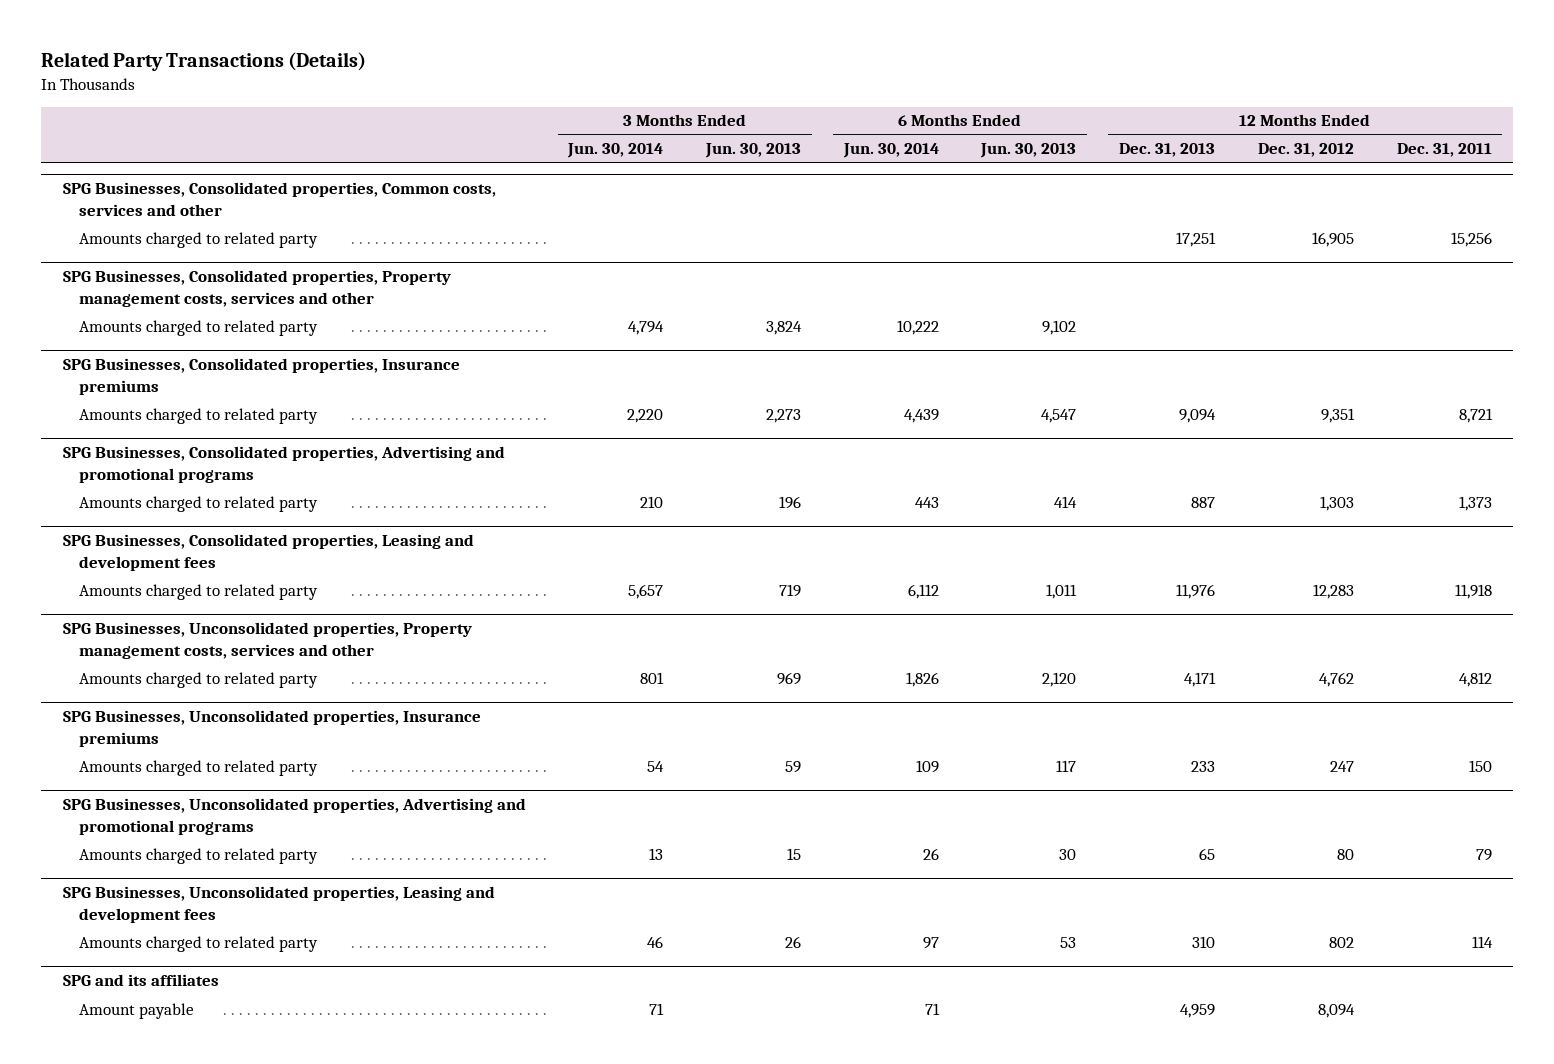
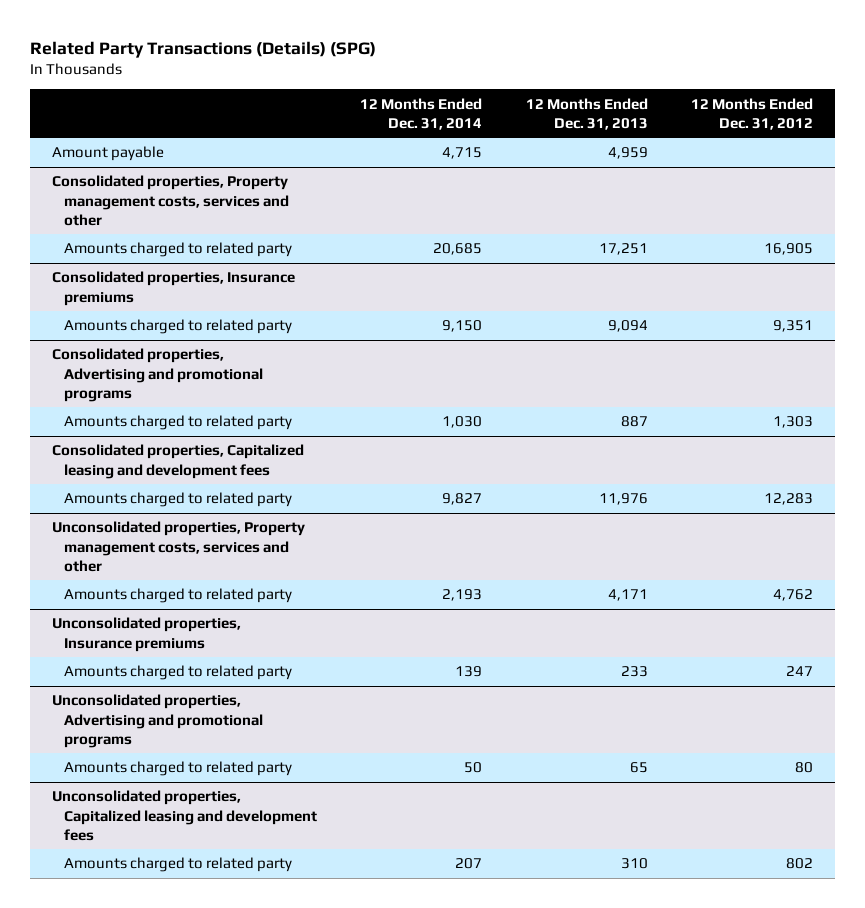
- Related Party Transactions (Details)
+ Related Party Transactions (Details) (SPG)
- | 3 Months Ended Jun. 30, 2014 | 3 Months Ended Jun. 30, 2013 | 6 Months Ended Jun. 30, 2014 | 6 Months Ended Jun. 30, 2013 | 12 Months Ended Dec. 31, 2013 | 12 Months Ended Dec. 31, 2012 | 12 Months Ended Dec. 31, 2011
+ | 12 Months Ended Dec. 31, 2014 | 12 Months Ended Dec. 31, 2013 | 12 Months Ended Dec. 31, 2012
- SPG Businesses, Consolidated properties, Common costs, services and other
+ Amount payable | 4,715 | 4,959 |
+ Consolidated properties, Property management costs, services and other
- SPG Businesses, Consolidated properties, Property management costs, services and other
- Amounts charged to related party | 4,794 | 3,824 | 10,222 | 9,102 | | |
- SPG Businesses, Consolidated properties, Insurance premiums
+ Consolidated properties, Insurance premiums
- SPG Businesses, Consolidated properties, Advertising and promotional programs
+ Consolidated properties, Advertising and promotional programs
- SPG Businesses, Consolidated properties, Leasing and development fees
+ Consolidated properties, Capitalized leasing and development fees
- SPG Businesses, Unconsolidated properties, Property management costs, services and other
+ Unconsolidated properties, Property management costs, services and other
- SPG Businesses, Unconsolidated properties, Insurance premiums
+ Unconsolidated properties, Insurance premiums
- SPG Businesses, Unconsolidated properties, Advertising and promotional programs
+ Unconsolidated properties, Advertising and promotional programs
- SPG Businesses, Unconsolidated properties, Leasing and development fees
+ Unconsolidated properties, Capitalized leasing and development fees
- SPG and its affiliates
- Amount payable | 71 | | 71 | | 4,959 | 8,094 |

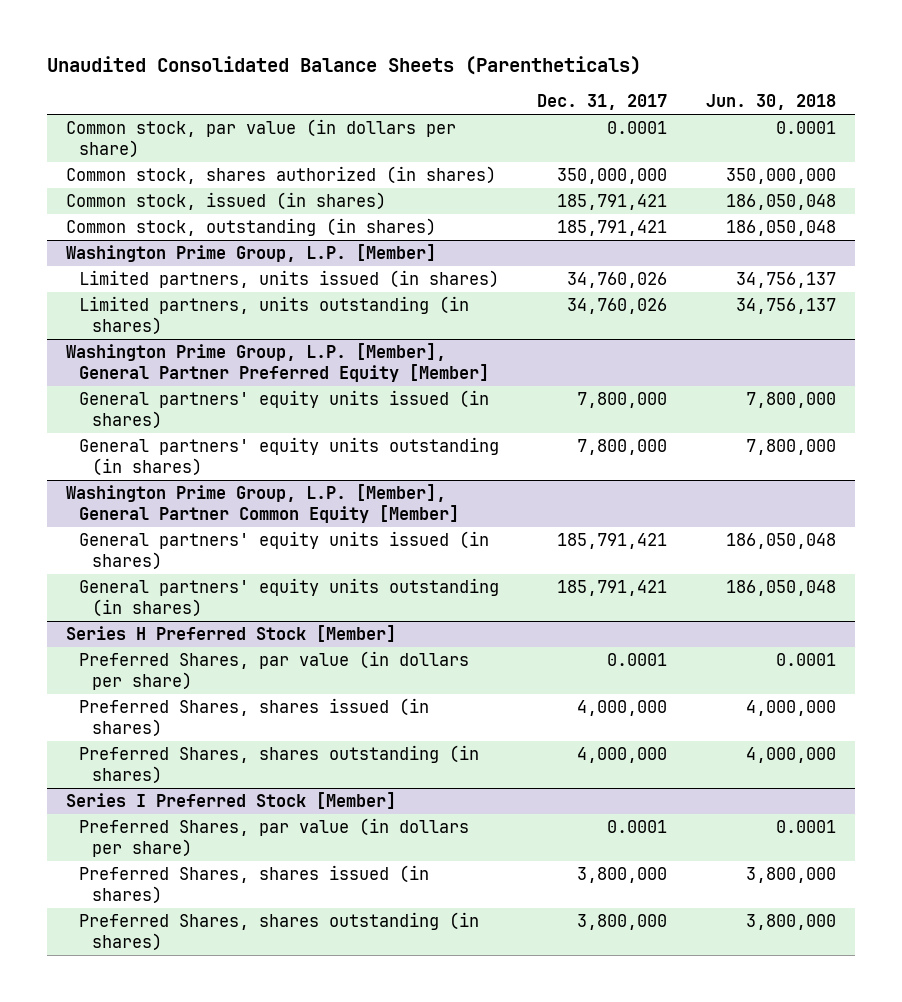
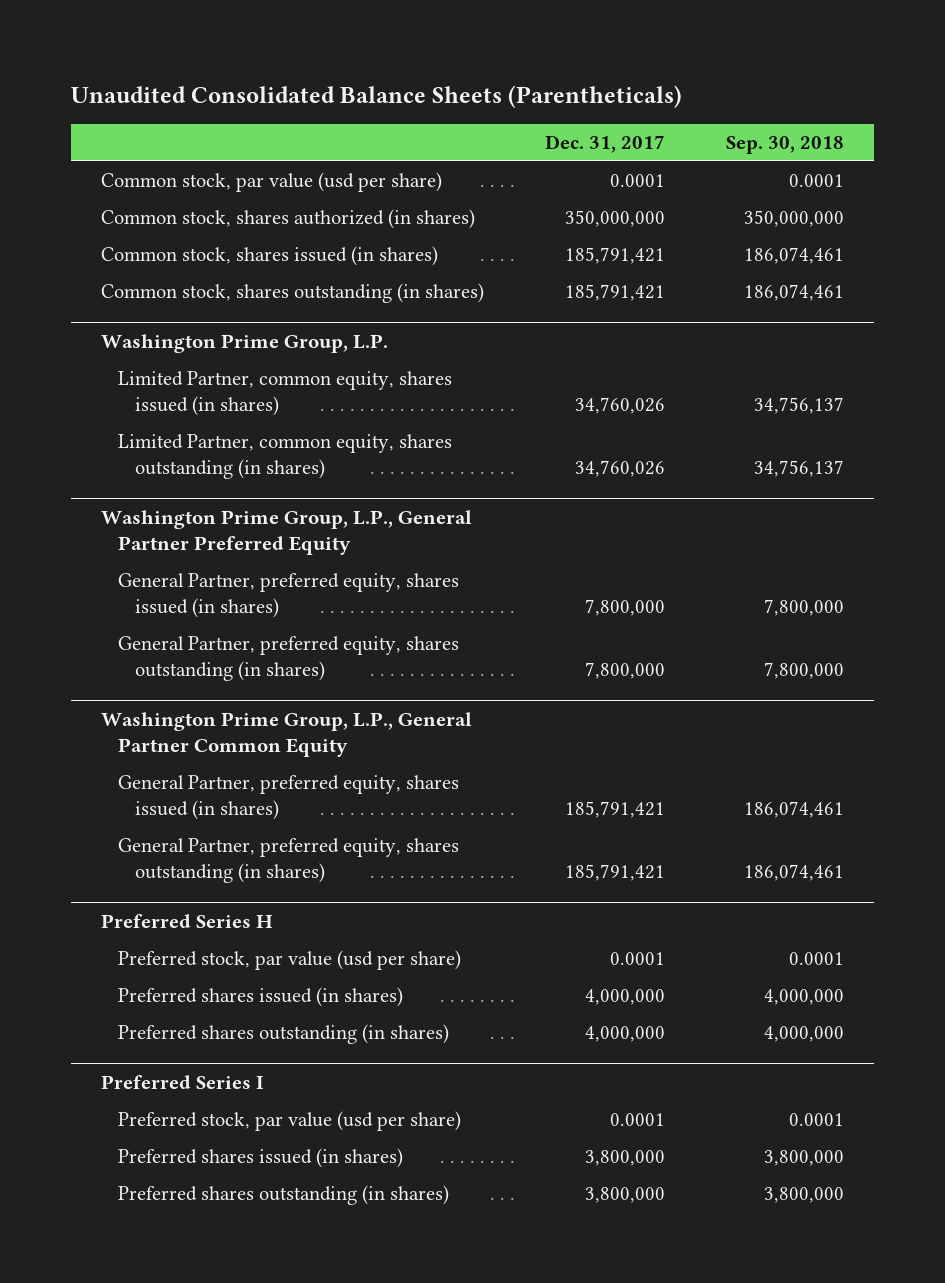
- | Dec. 31, 2017 | Jun. 30, 2018
+ | Dec. 31, 2017 | Sep. 30, 2018
- Common stock, par value (in dollars per share) | 0.0001 | 0.0001
+ Common stock, par value (usd per share) | 0.0001 | 0.0001
- Common stock, issued (in shares) | 185,791,421 | 186,050,048
- Common stock, outstanding (in shares) | 185,791,421 | 186,050,048
- Washington Prime Group, L.P. [Member]
- Limited partners, units issued (in shares) | 34,760,026 | 34,756,137
- Limited partners, units outstanding (in shares) | 34,760,026 | 34,756,137
- Washington Prime Group, L.P. [Member], General Partner Preferred Equity [Member]
- General partners' equity units issued (in shares) | 7,800,000 | 7,800,000
- General partners' equity units outstanding (in shares) | 7,800,000 | 7,800,000
- Washington Prime Group, L.P. [Member], General Partner Common Equity [Member]
- General partners' equity units issued (in shares) | 185,791,421 | 186,050,048
- General partners' equity units outstanding (in shares) | 185,791,421 | 186,050,048
- Series H Preferred Stock [Member]
- Preferred Shares, par value (in dollars per share) | 0.0001 | 0.0001
- Preferred Shares, shares issued (in shares) | 4,000,000 | 4,000,000
- Preferred Shares, shares outstanding (in shares) | 4,000,000 | 4,000,000
- Series I Preferred Stock [Member]
- Preferred Shares, par value (in dollars per share) | 0.0001 | 0.0001
- Preferred Shares, shares issued (in shares) | 3,800,000 | 3,800,000
- Preferred Shares, shares outstanding (in shares) | 3,800,000 | 3,800,000
+ Common stock, shares issued (in shares) | 185,791,421 | 186,074,461
+ Common stock, shares outstanding (in shares) | 185,791,421 | 186,074,461
+ Washington Prime Group, L.P.
+ Limited Partner, common equity, shares issued (in shares) | 34,760,026 | 34,756,137
+ Limited Partner, common equity, shares outstanding (in shares) | 34,760,026 | 34,756,137
+ Washington Prime Group, L.P., General Partner Preferred Equity
+ General Partner, preferred equity, shares issued (in shares) | 7,800,000 | 7,800,000
+ General Partner, preferred equity, shares outstanding (in shares) | 7,800,000 | 7,800,000
+ Washington Prime Group, L.P., General Partner Common Equity
+ General Partner, preferred equity, shares issued (in shares) | 185,791,421 | 186,074,461
+ General Partner, preferred equity, shares outstanding (in shares) | 185,791,421 | 186,074,461
+ Preferred Series H
+ Preferred stock, par value (usd per share) | 0.0001 | 0.0001
+ Preferred shares issued (in shares) | 4,000,000 | 4,000,000
+ Preferred shares outstanding (in shares) | 4,000,000 | 4,000,000
+ Preferred Series I
+ Preferred stock, par value (usd per share) | 0.0001 | 0.0001
+ Preferred shares issued (in shares) | 3,800,000 | 3,800,000
+ Preferred shares outstanding (in shares) | 3,800,000 | 3,800,000

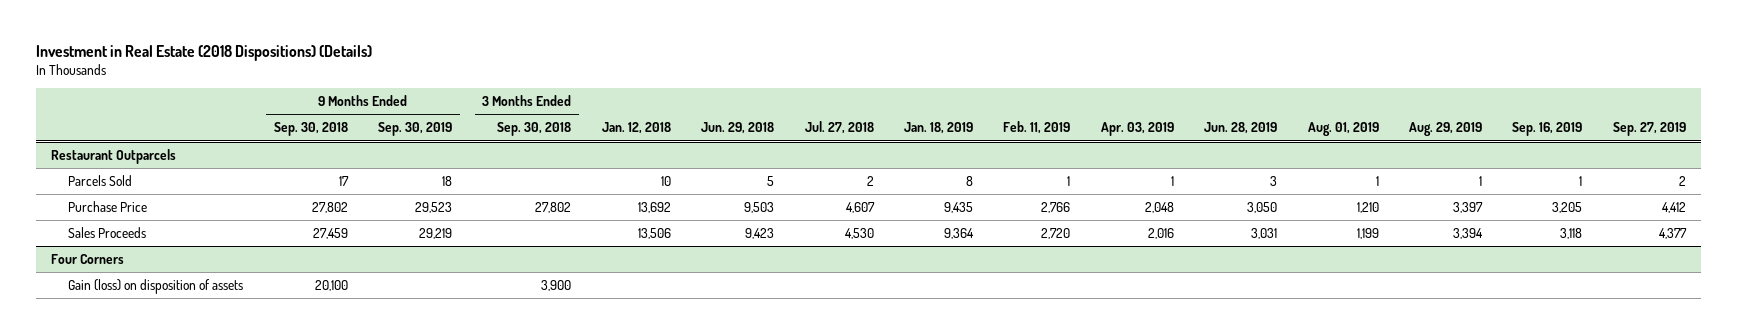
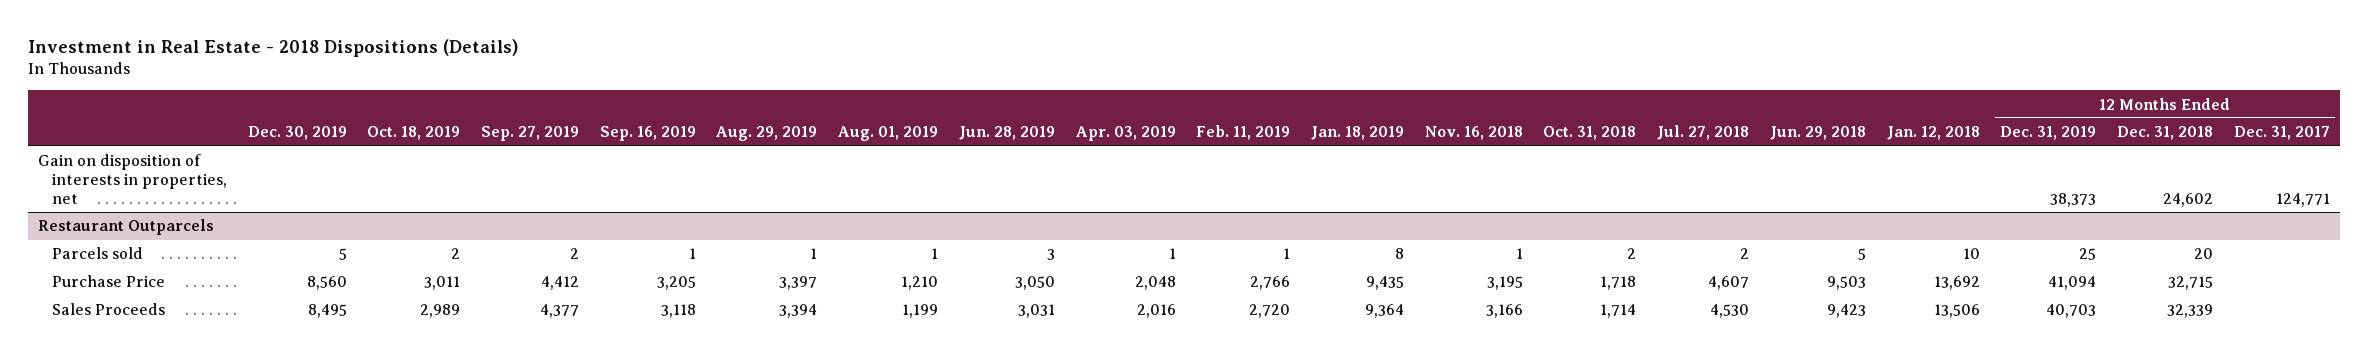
- Investment in Real Estate (2018 Dispositions) (Details)
+ Investment in Real Estate - 2018 Dispositions (Details)
- | 9 Months Ended Sep. 30, 2018 | 9 Months Ended Sep. 30, 2019 | 3 Months Ended Sep. 30, 2018 | Jan. 12, 2018 | Jun. 29, 2018 | Jul. 27, 2018 | Jan. 18, 2019 | Feb. 11, 2019 | Apr. 03, 2019 | Jun. 28, 2019 | Aug. 01, 2019 | Aug. 29, 2019 | Sep. 16, 2019 | Sep. 27, 2019
+ | Dec. 30, 2019 | Oct. 18, 2019 | Sep. 27, 2019 | Sep. 16, 2019 | Aug. 29, 2019 | Aug. 01, 2019 | Jun. 28, 2019 | Apr. 03, 2019 | Feb. 11, 2019 | Jan. 18, 2019 | Nov. 16, 2018 | Oct. 31, 2018 | Jul. 27, 2018 | Jun. 29, 2018 | Jan. 12, 2018 | 12 Months Ended Dec. 31, 2019 | 12 Months Ended Dec. 31, 2018 | 12 Months Ended Dec. 31, 2017
+ Gain on disposition of interests in properties, net | | | | | | | | | | | | | | | | 38,373 | 24,602 | 124,771
@ Restaurant Outparcels
- Parcels Sold | 17 | 18 | | 10 | 5 | 2 | 8 | 1 | 1 | 3 | 1 | 1 | 1 | 2
+ Parcels sold | 5 | 2 | 2 | 1 | 1 | 1 | 3 | 1 | 1 | 8 | 1 | 2 | 2 | 5 | 10 | 25 | 20 |
- Four Corners
- Gain (loss) on disposition of assets | 20,100 | | 3,900 | | | | | | | | | | |

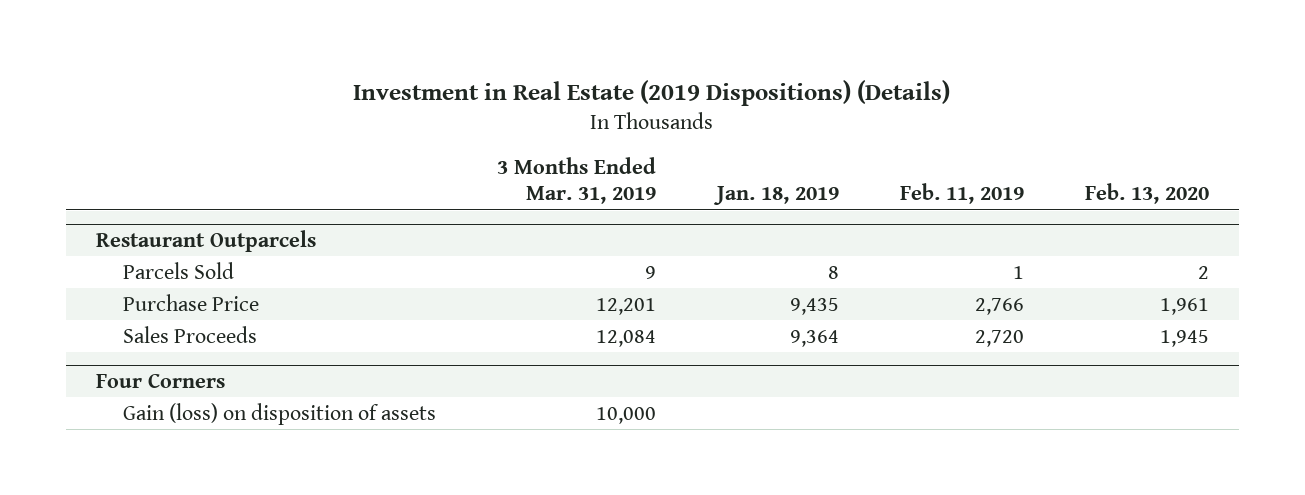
- Investment in Real Estate - 2018 Dispositions (Details)
+ Investment in Real Estate (2019 Dispositions) (Details)
- | Dec. 30, 2019 | Oct. 18, 2019 | Sep. 27, 2019 | Sep. 16, 2019 | Aug. 29, 2019 | Aug. 01, 2019 | Jun. 28, 2019 | Apr. 03, 2019 | Feb. 11, 2019 | Jan. 18, 2019 | Nov. 16, 2018 | Oct. 31, 2018 | Jul. 27, 2018 | Jun. 29, 2018 | Jan. 12, 2018 | 12 Months Ended Dec. 31, 2019 | 12 Months Ended Dec. 31, 2018 | 12 Months Ended Dec. 31, 2017
+ | 3 Months Ended Mar. 31, 2019 | Jan. 18, 2019 | Feb. 11, 2019 | Feb. 13, 2020
- Gain on disposition of interests in properties, net | | | | | | | | | | | | | | | | 38,373 | 24,602 | 124,771
@ Restaurant Outparcels
- Parcels sold | 5 | 2 | 2 | 1 | 1 | 1 | 3 | 1 | 1 | 8 | 1 | 2 | 2 | 5 | 10 | 25 | 20 |
+ Parcels Sold | 9 | 8 | 1 | 2
+ Four Corners
+ Gain (loss) on disposition of assets | 10,000 | | |

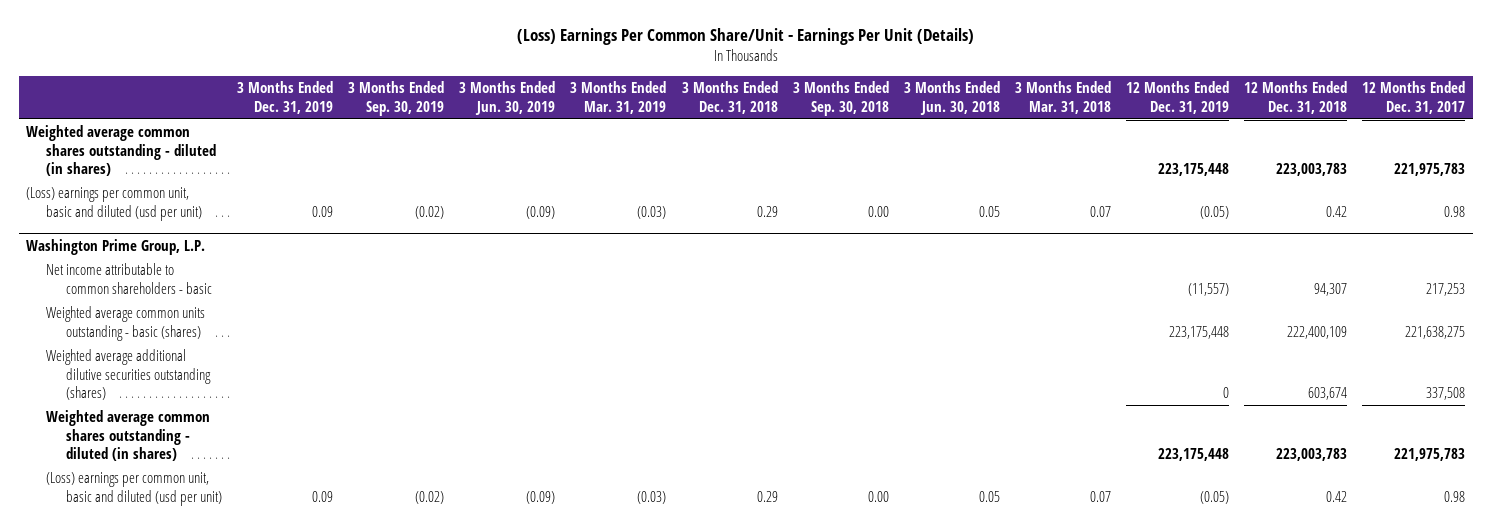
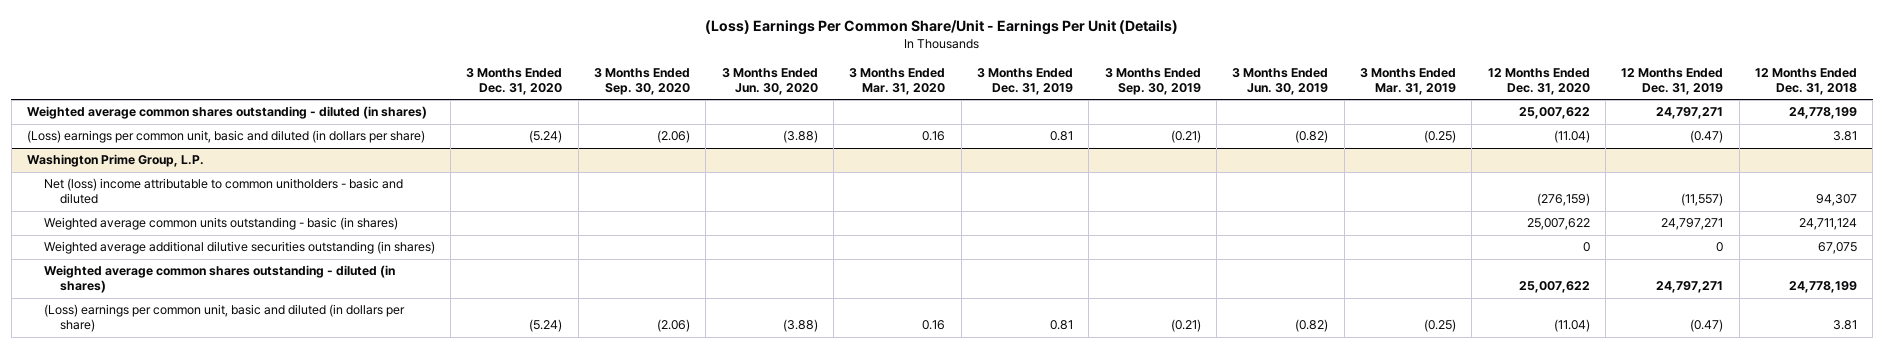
- | 3 Months Ended Dec. 31, 2019 | 3 Months Ended Sep. 30, 2019 | 3 Months Ended Jun. 30, 2019 | 3 Months Ended Mar. 31, 2019 | 3 Months Ended Dec. 31, 2018 | 3 Months Ended Sep. 30, 2018 | 3 Months Ended Jun. 30, 2018 | 3 Months Ended Mar. 31, 2018 | 12 Months Ended Dec. 31, 2019 | 12 Months Ended Dec. 31, 2018 | 12 Months Ended Dec. 31, 2017
+ | 3 Months Ended Dec. 31, 2020 | 3 Months Ended Sep. 30, 2020 | 3 Months Ended Jun. 30, 2020 | 3 Months Ended Mar. 31, 2020 | 3 Months Ended Dec. 31, 2019 | 3 Months Ended Sep. 30, 2019 | 3 Months Ended Jun. 30, 2019 | 3 Months Ended Mar. 31, 2019 | 12 Months Ended Dec. 31, 2020 | 12 Months Ended Dec. 31, 2019 | 12 Months Ended Dec. 31, 2018
- Weighted average common shares outstanding - diluted (in shares) | | | | | | | | | 223,175,448 | 223,003,783 | 221,975,783
- (Loss) earnings per common unit, basic and diluted (usd per unit) | 0.09 | (0.02) | (0.09) | (0.03) | 0.29 | 0.00 | 0.05 | 0.07 | (0.05) | 0.42 | 0.98
+ Weighted average common shares outstanding - diluted (in shares) | | | | | | | | | 25,007,622 | 24,797,271 | 24,778,199
+ (Loss) earnings per common unit, basic and diluted (in dollars per share) | (5.24) | (2.06) | (3.88) | 0.16 | 0.81 | (0.21) | (0.82) | (0.25) | (11.04) | (0.47) | 3.81
@ Washington Prime Group, L.P.
- Net income attributable to common shareholders - basic | | | | | | | | | (11,557) | 94,307 | 217,253
- Weighted average common units outstanding - basic (shares) | | | | | | | | | 223,175,448 | 222,400,109 | 221,638,275
- Weighted average additional dilutive securities outstanding (shares) | | | | | | | | | 0 | 603,674 | 337,508
- Weighted average common shares outstanding - diluted (in shares) | | | | | | | | | 223,175,448 | 223,003,783 | 221,975,783
- (Loss) earnings per common unit, basic and diluted (usd per unit) | 0.09 | (0.02) | (0.09) | (0.03) | 0.29 | 0.00 | 0.05 | 0.07 | (0.05) | 0.42 | 0.98
+ Net (loss) income attributable to common unitholders - basic and diluted | | | | | | | | | (276,159) | (11,557) | 94,307
+ Weighted average common units outstanding - basic (in shares) | | | | | | | | | 25,007,622 | 24,797,271 | 24,711,124
+ Weighted average additional dilutive securities outstanding (in shares) | | | | | | | | | 0 | 0 | 67,075
+ Weighted average common shares outstanding - diluted (in shares) | | | | | | | | | 25,007,622 | 24,797,271 | 24,778,199
+ (Loss) earnings per common unit, basic and diluted (in dollars per share) | (5.24) | (2.06) | (3.88) | 0.16 | 0.81 | (0.21) | (0.82) | (0.25) | (11.04) | (0.47) | 3.81

